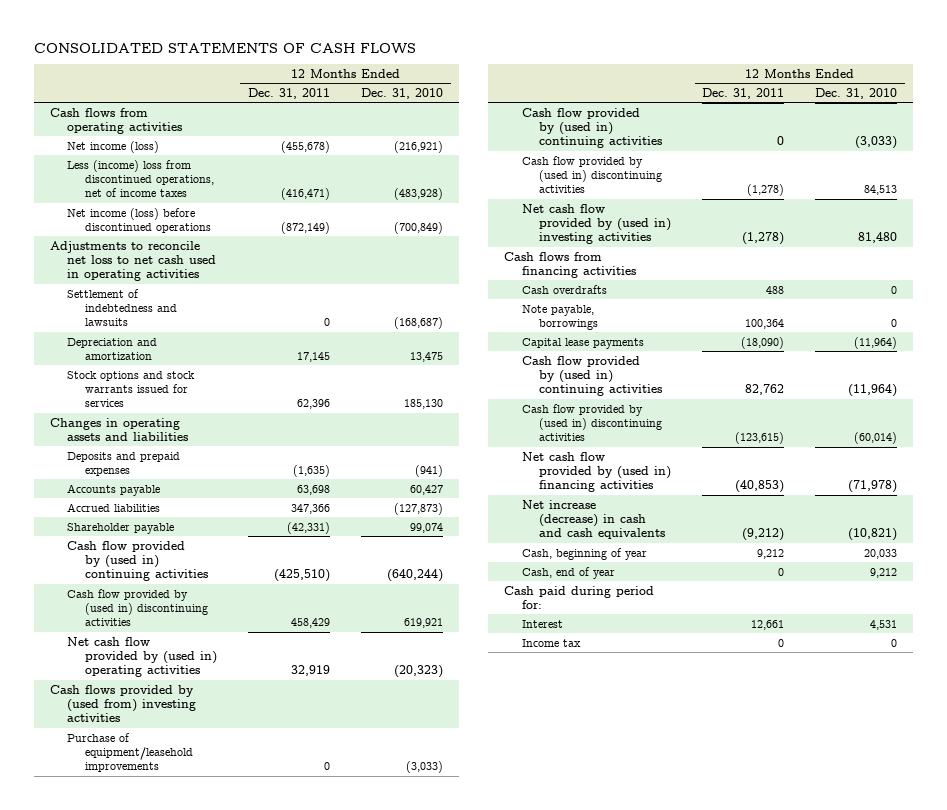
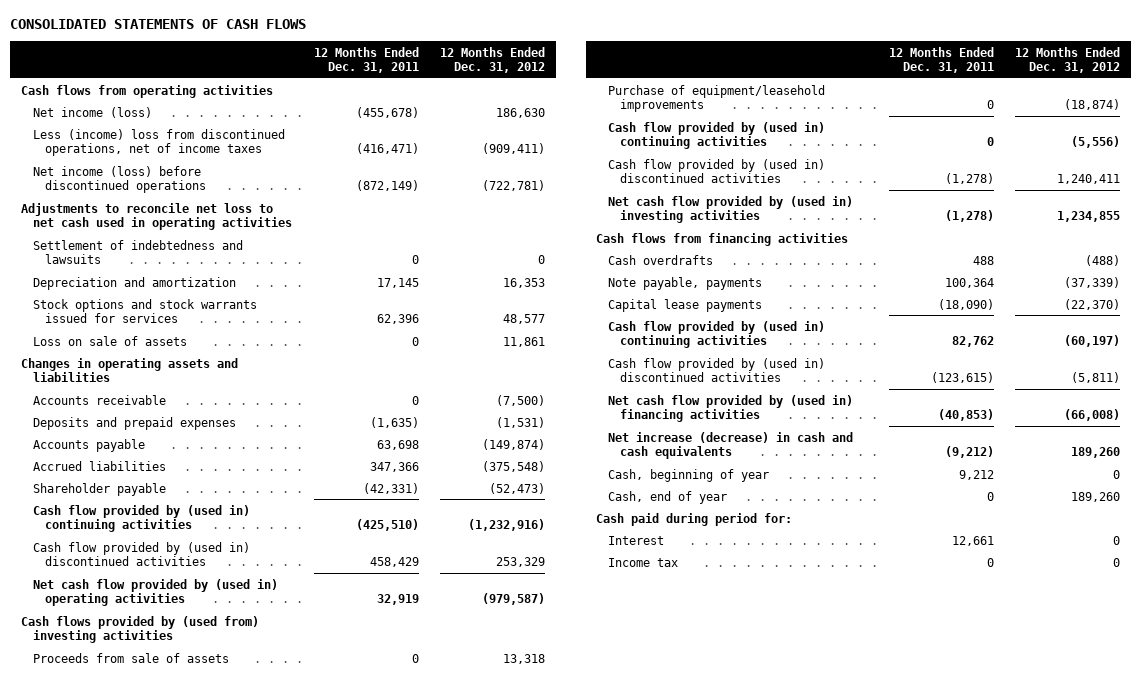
- | 12 Months Ended Dec. 31, 2011 | 12 Months Ended Dec. 31, 2010
+ | 12 Months Ended Dec. 31, 2011 | 12 Months Ended Dec. 31, 2012
+ Loss on sale of assets | 0 | 11,861
+ Accounts receivable | 0 | (7,500)
- Cash flow provided by (used in) discontinuing activities | 458,429 | 619,921
+ Cash flow provided by (used in) discontinued activities | 458,429 | 253,329
+ Proceeds from sale of assets | 0 | 13,318
- Cash flow provided by (used in) discontinuing activities | (1,278) | 84,513
+ Cash flow provided by (used in) discontinued activities | (1,278) | 1,240,411
- Note payable, borrowings | 100,364 | 0
+ Note payable, payments | 100,364 | (37,339)
- Cash flow provided by (used in) discontinuing activities | (123,615) | (60,014)
+ Cash flow provided by (used in) discontinued activities | (123,615) | (5,811)

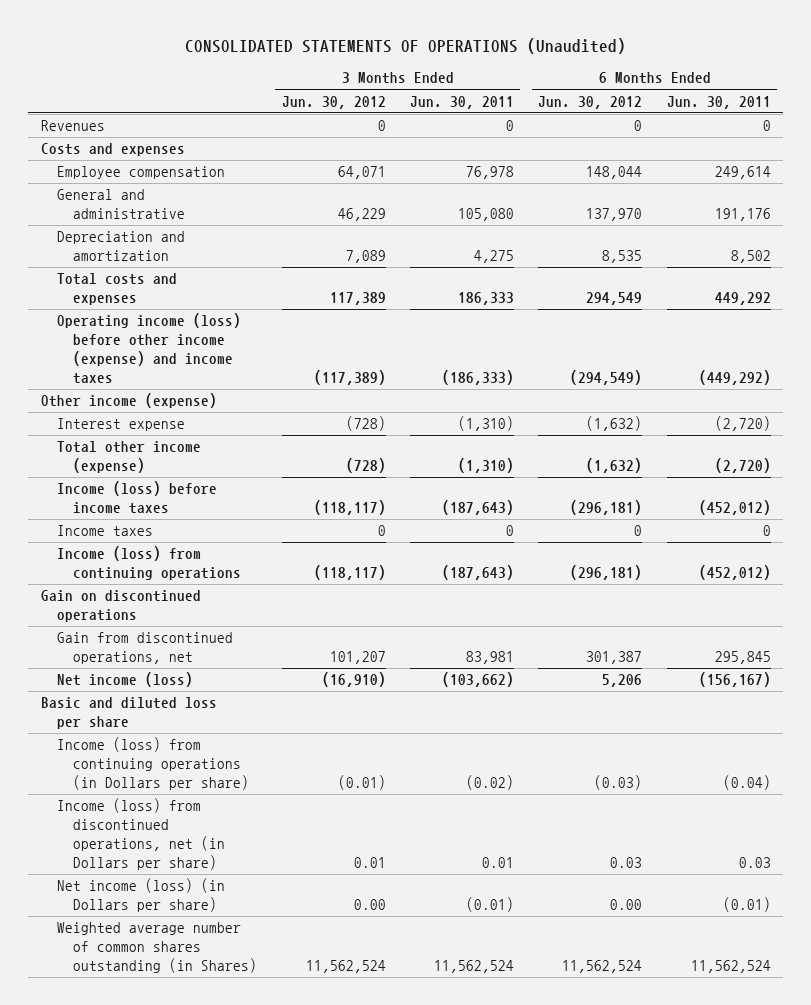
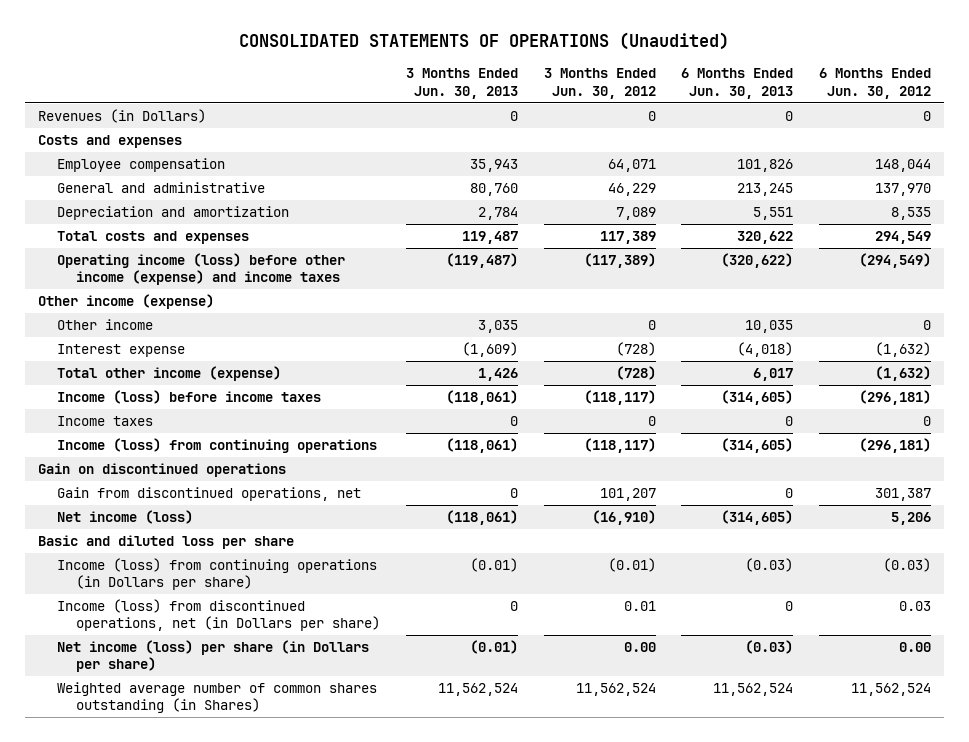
- | 3 Months Ended Jun. 30, 2012 | 3 Months Ended Jun. 30, 2011 | 6 Months Ended Jun. 30, 2012 | 6 Months Ended Jun. 30, 2011
+ | 3 Months Ended Jun. 30, 2013 | 3 Months Ended Jun. 30, 2012 | 6 Months Ended Jun. 30, 2013 | 6 Months Ended Jun. 30, 2012
- Revenues | 0 | 0 | 0 | 0
+ Revenues (in Dollars) | 0 | 0 | 0 | 0
+ Other income | 3,035 | 0 | 10,035 | 0
- Net income (loss) (in Dollars per share) | 0.00 | (0.01) | 0.00 | (0.01)
+ Net income (loss) per share (in Dollars per share) | (0.01) | 0.00 | (0.03) | 0.00

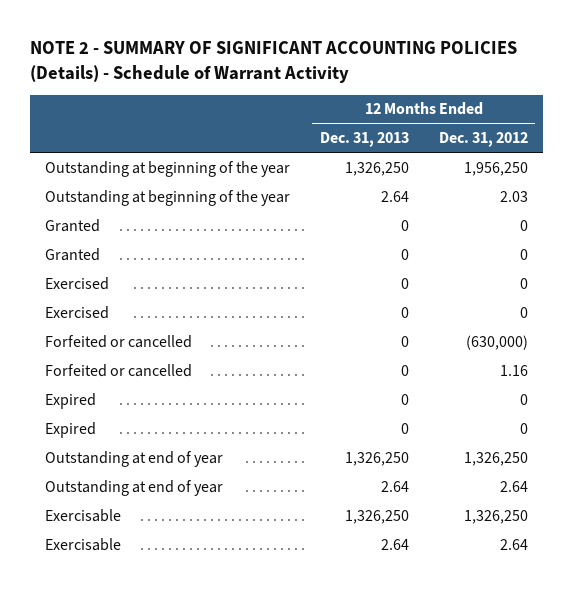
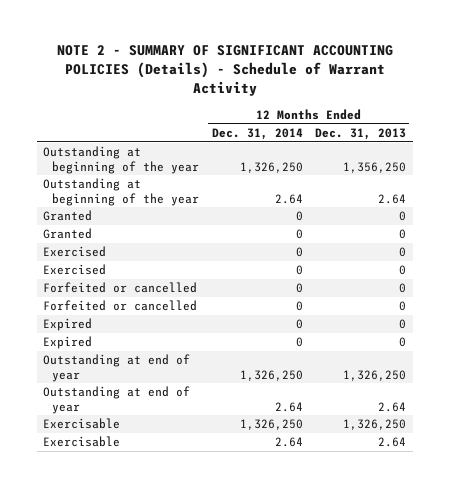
- | 12 Months Ended Dec. 31, 2013 | 12 Months Ended Dec. 31, 2012
+ | 12 Months Ended Dec. 31, 2014 | 12 Months Ended Dec. 31, 2013
- Outstanding at beginning of the year | 1,326,250 | 1,956,250
+ Outstanding at beginning of the year | 1,326,250 | 1,356,250

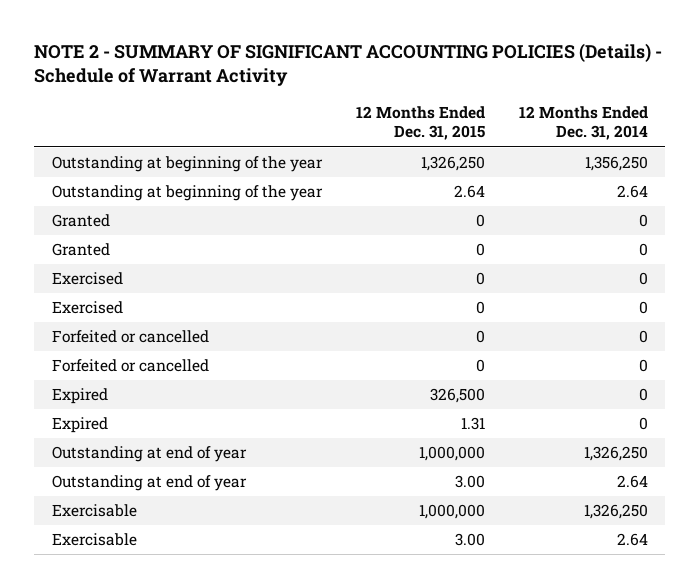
- | 12 Months Ended Dec. 31, 2014 | 12 Months Ended Dec. 31, 2013
+ | 12 Months Ended Dec. 31, 2015 | 12 Months Ended Dec. 31, 2014
- Outstanding at beginning of the year | 1,326,250 | 1,356,250
+ Outstanding at beginning of the year | 1,326,250 | 1,356,250

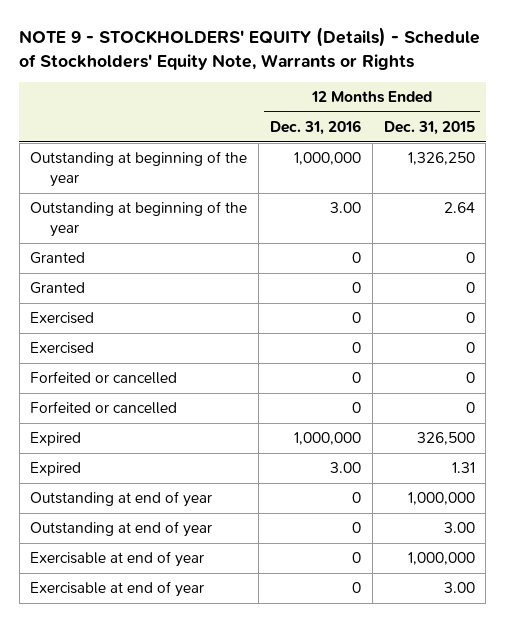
- NOTE 2 - SUMMARY OF SIGNIFICANT ACCOUNTING POLICIES (Details) - Schedule of Warrant Activity
+ NOTE 9 - STOCKHOLDERS' EQUITY (Details) - Schedule of Stockholders' Equity Note, Warrants or Rights
- | 12 Months Ended Dec. 31, 2015 | 12 Months Ended Dec. 31, 2014
+ | 12 Months Ended Dec. 31, 2016 | 12 Months Ended Dec. 31, 2015
- Exercisable | 1,000,000 | 1,326,250
- Exercisable | 3.00 | 2.64
+ Exercisable at end of year | 0 | 1,000,000
+ Exercisable at end of year | 0 | 3.00

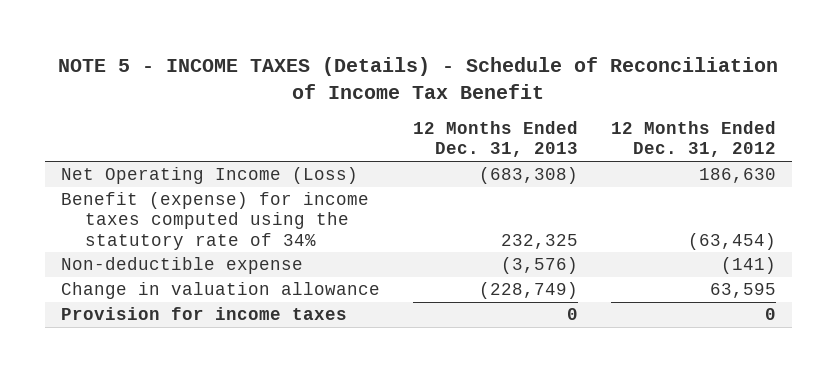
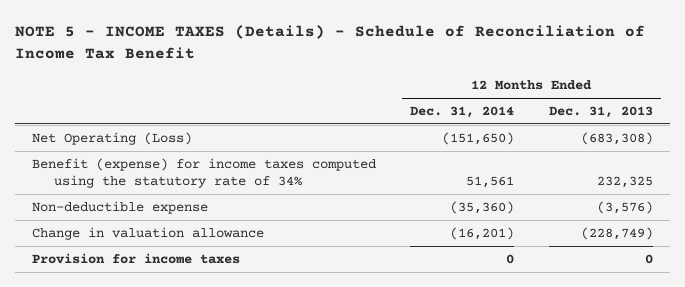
- | 12 Months Ended Dec. 31, 2013 | 12 Months Ended Dec. 31, 2012
+ | 12 Months Ended Dec. 31, 2014 | 12 Months Ended Dec. 31, 2013
- Net Operating Income (Loss) | (683,308) | 186,630
+ Net Operating (Loss) | (151,650) | (683,308)

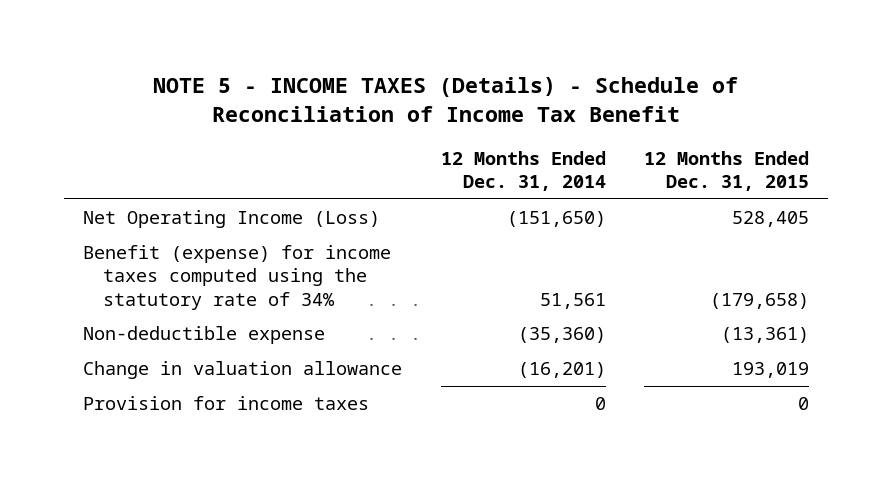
- | 12 Months Ended Dec. 31, 2014 | 12 Months Ended Dec. 31, 2013
+ | 12 Months Ended Dec. 31, 2014 | 12 Months Ended Dec. 31, 2015
- Net Operating (Loss) | (151,650) | (683,308)
+ Net Operating Income (Loss) | (151,650) | 528,405

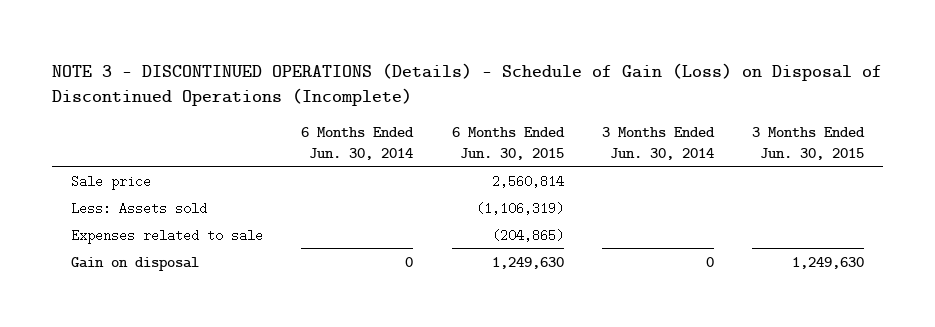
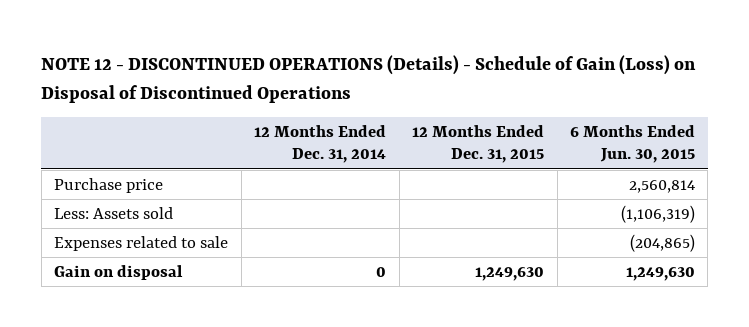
- NOTE 3 - DISCONTINUED OPERATIONS (Details) - Schedule of Gain (Loss) on Disposal of Discontinued Operations (Incomplete)
+ NOTE 12 - DISCONTINUED OPERATIONS (Details) - Schedule of Gain (Loss) on Disposal of Discontinued Operations
- | 6 Months Ended Jun. 30, 2014 | 6 Months Ended Jun. 30, 2015 | 3 Months Ended Jun. 30, 2014 | 3 Months Ended Jun. 30, 2015
+ | 12 Months Ended Dec. 31, 2014 | 12 Months Ended Dec. 31, 2015 | 6 Months Ended Jun. 30, 2015
- Sale price | | 2,560,814 | |
+ Purchase price | | | 2,560,814

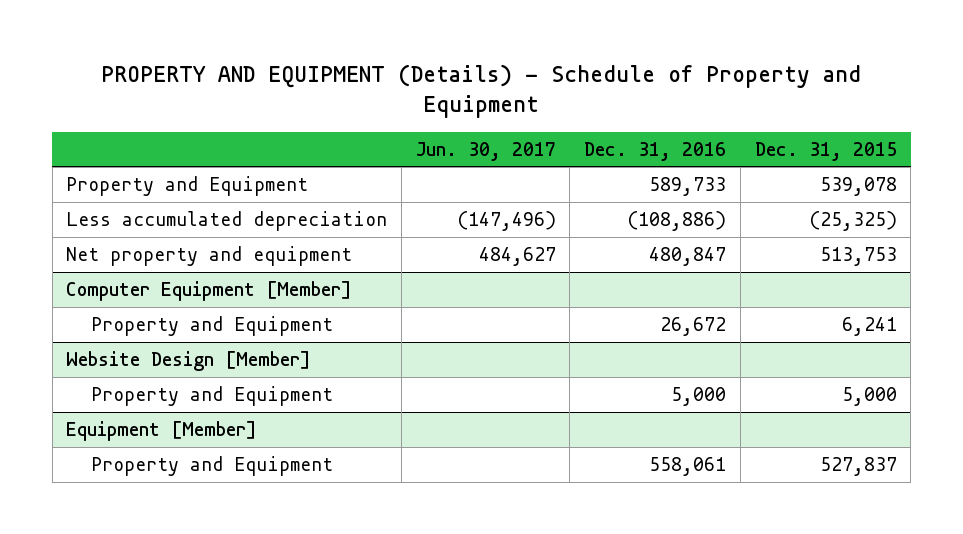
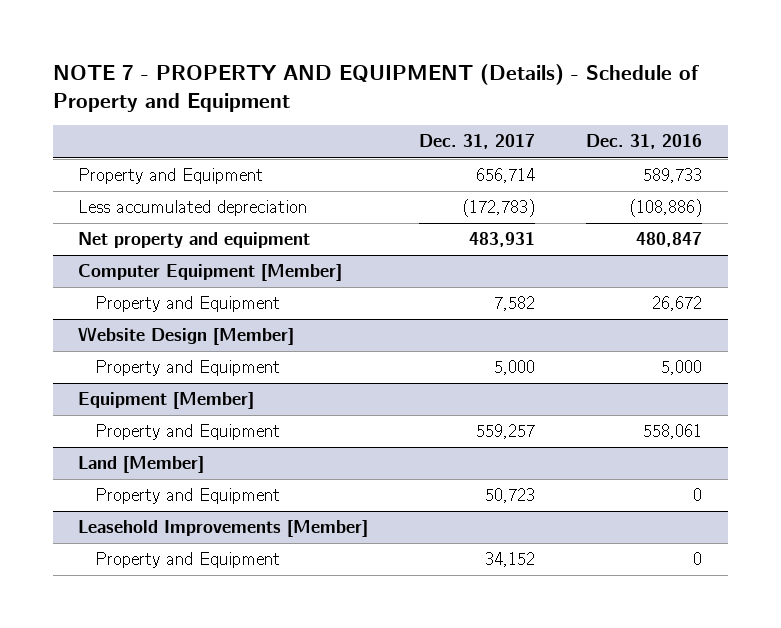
- PROPERTY AND EQUIPMENT (Details) - Schedule of Property and Equipment
+ NOTE 7 - PROPERTY AND EQUIPMENT (Details) - Schedule of Property and Equipment
- | Jun. 30, 2017 | Dec. 31, 2016 | Dec. 31, 2015
+ | Dec. 31, 2017 | Dec. 31, 2016
+ Land [Member]
+ Property and Equipment | 50,723 | 0
+ Leasehold Improvements [Member]
+ Property and Equipment | 34,152 | 0

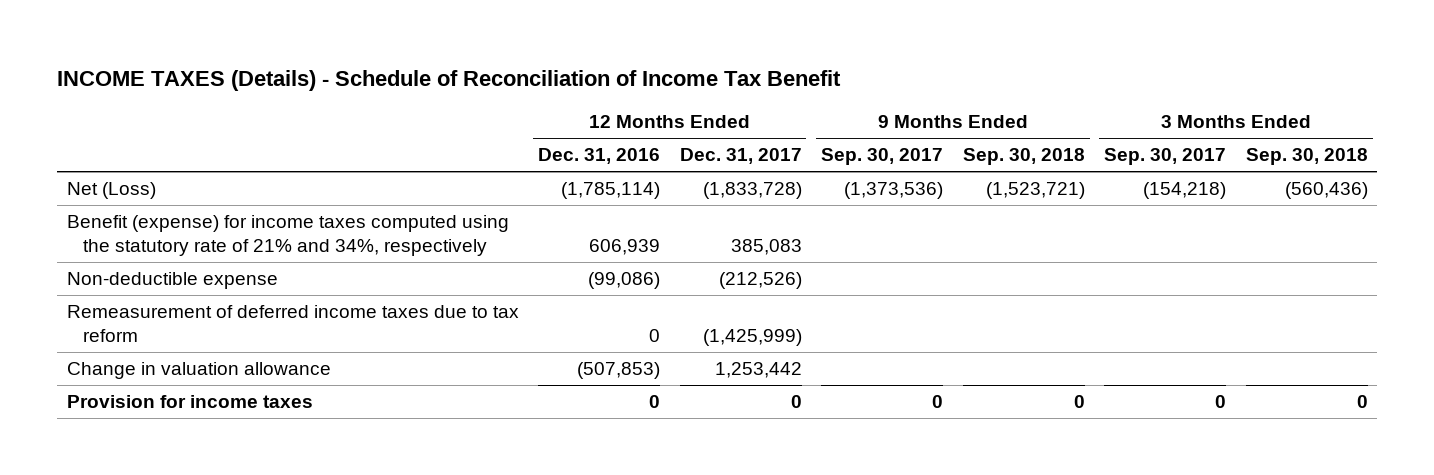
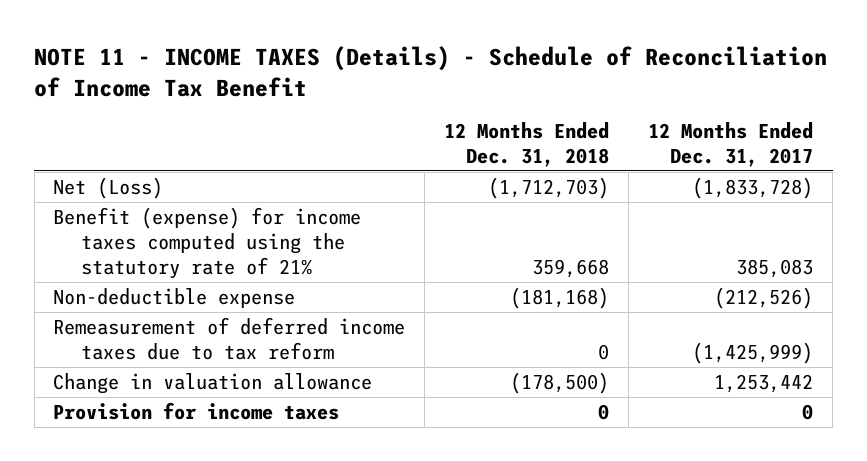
- INCOME TAXES (Details) - Schedule of Reconciliation of Income Tax Benefit
+ NOTE 11 - INCOME TAXES (Details) - Schedule of Reconciliation of Income Tax Benefit
- | 12 Months Ended Dec. 31, 2016 | 12 Months Ended Dec. 31, 2017 | 9 Months Ended Sep. 30, 2017 | 9 Months Ended Sep. 30, 2018 | 3 Months Ended Sep. 30, 2017 | 3 Months Ended Sep. 30, 2018
+ | 12 Months Ended Dec. 31, 2018 | 12 Months Ended Dec. 31, 2017
- Benefit (expense) for income taxes computed using the statutory rate of 21% and 34%, respectively | 606,939 | 385,083 | | | |
+ Benefit (expense) for income taxes computed using the statutory rate of 21% | 359,668 | 385,083

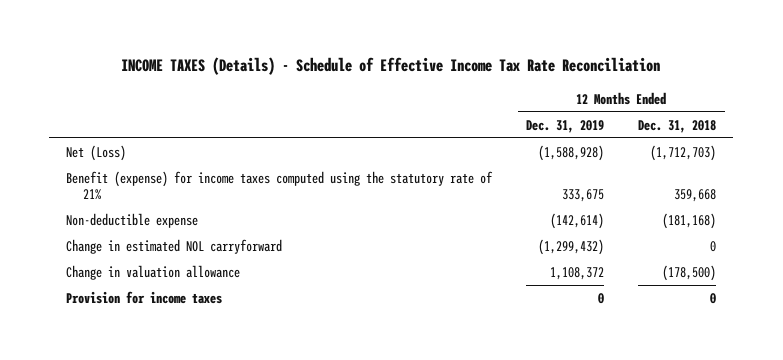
- NOTE 11 - INCOME TAXES (Details) - Schedule of Reconciliation of Income Tax Benefit
+ INCOME TAXES (Details) - Schedule of Effective Income Tax Rate Reconciliation
- | 12 Months Ended Dec. 31, 2018 | 12 Months Ended Dec. 31, 2017
+ | 12 Months Ended Dec. 31, 2019 | 12 Months Ended Dec. 31, 2018
- Remeasurement of deferred income taxes due to tax reform | 0 | (1,425,999)
+ Change in estimated NOL carryforward | (1,299,432) | 0

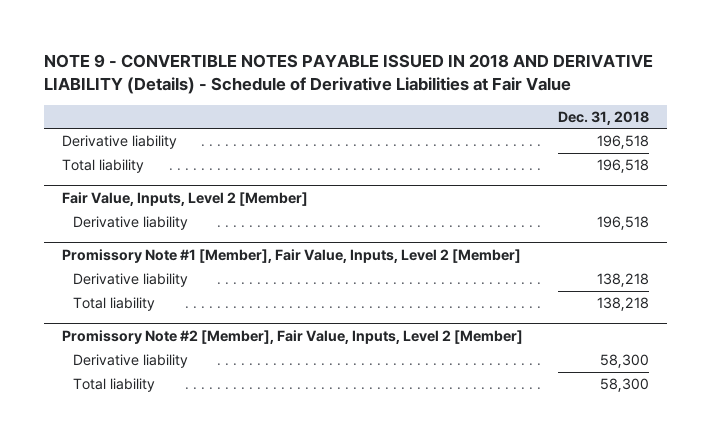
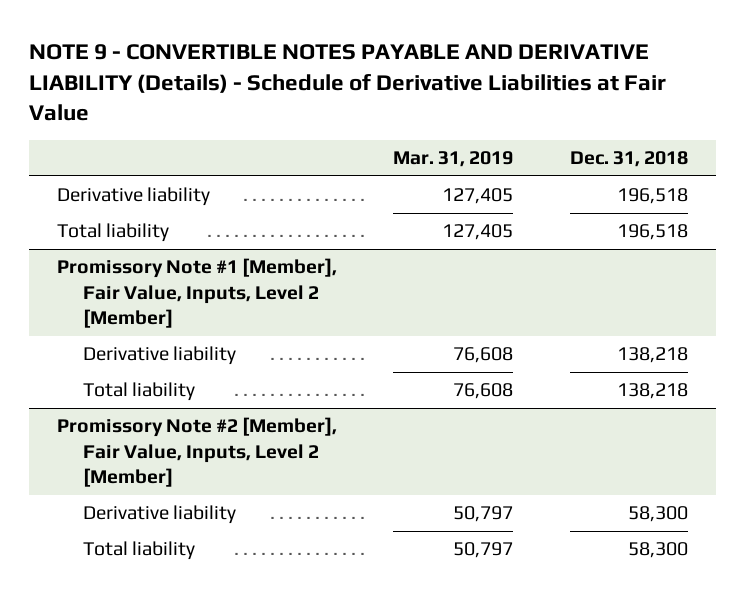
- NOTE 9 - CONVERTIBLE NOTES PAYABLE ISSUED IN 2018 AND DERIVATIVE LIABILITY (Details) - Schedule of Derivative Liabilities at Fair Value
+ NOTE 9 - CONVERTIBLE NOTES PAYABLE AND DERIVATIVE LIABILITY (Details) - Schedule of Derivative Liabilities at Fair Value
- | Dec. 31, 2018
+ | Mar. 31, 2019 | Dec. 31, 2018
- Fair Value, Inputs, Level 2 [Member]
- Derivative liability | 196,518

